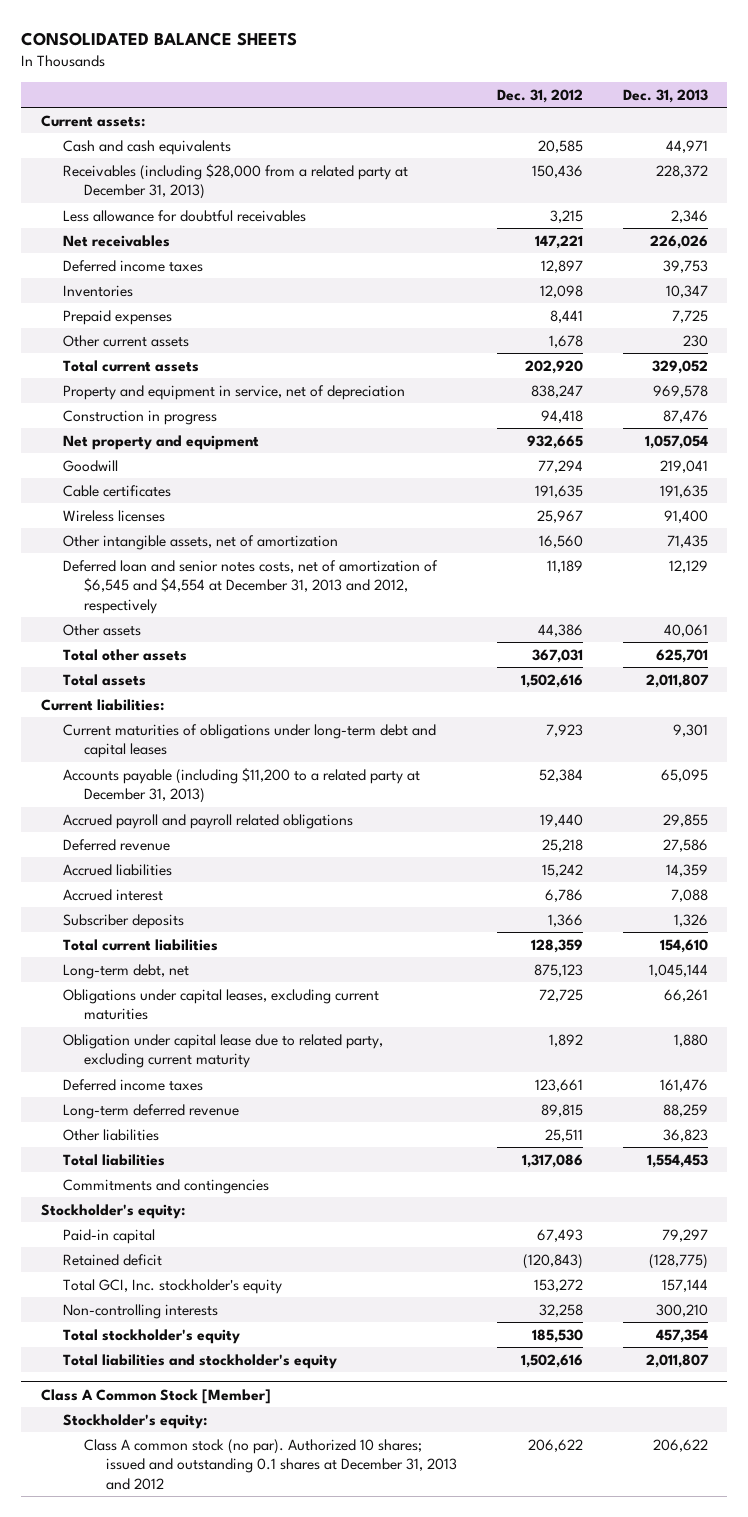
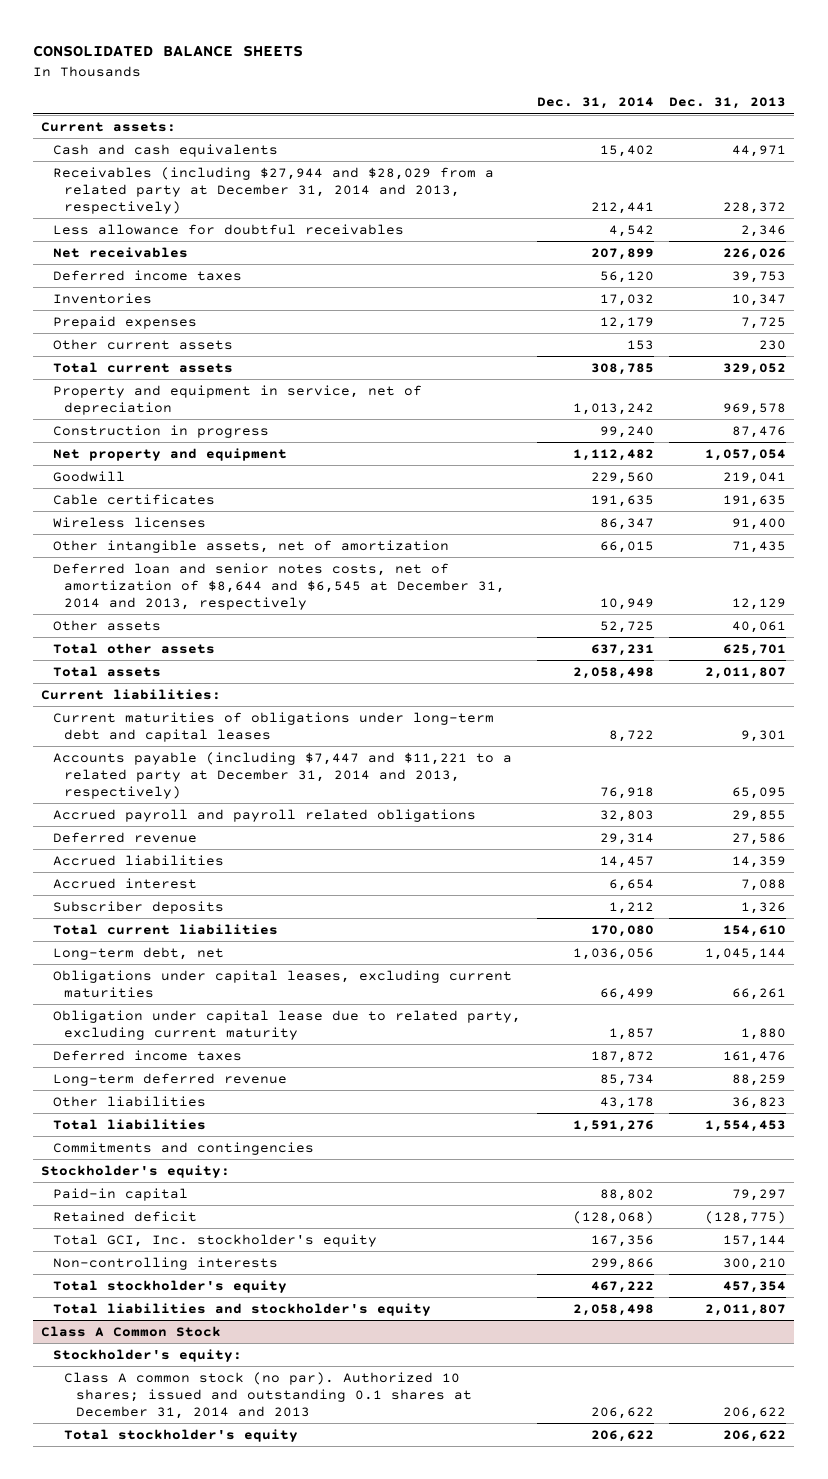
- | Dec. 31, 2012 | Dec. 31, 2013
+ | Dec. 31, 2014 | Dec. 31, 2013
- Receivables (including $28,000 from a related party at December 31, 2013) | 150,436 | 228,372
+ Receivables (including $27,944 and $28,029 from a related party at December 31, 2014 and 2013, respectively) | 212,441 | 228,372
- Deferred loan and senior notes costs, net of amortization of $6,545 and $4,554 at December 31, 2013 and 2012, respectively | 11,189 | 12,129
+ Deferred loan and senior notes costs, net of amortization of $8,644 and $6,545 at December 31, 2014 and 2013, respectively | 10,949 | 12,129
- Accounts payable (including $11,200 to a related party at December 31, 2013) | 52,384 | 65,095
+ Accounts payable (including $7,447 and $11,221 to a related party at December 31, 2014 and 2013, respectively) | 76,918 | 65,095
- Class A Common Stock [Member]
+ Class A Common Stock
- Class A common stock (no par). Authorized 10 shares; issued and outstanding 0.1 shares at December 31, 2013 and 2012 | 206,622 | 206,622
+ Class A common stock (no par). Authorized 10 shares; issued and outstanding 0.1 shares at December 31, 2014 and 2013 | 206,622 | 206,622
+ Total stockholder's equity | 206,622 | 206,622

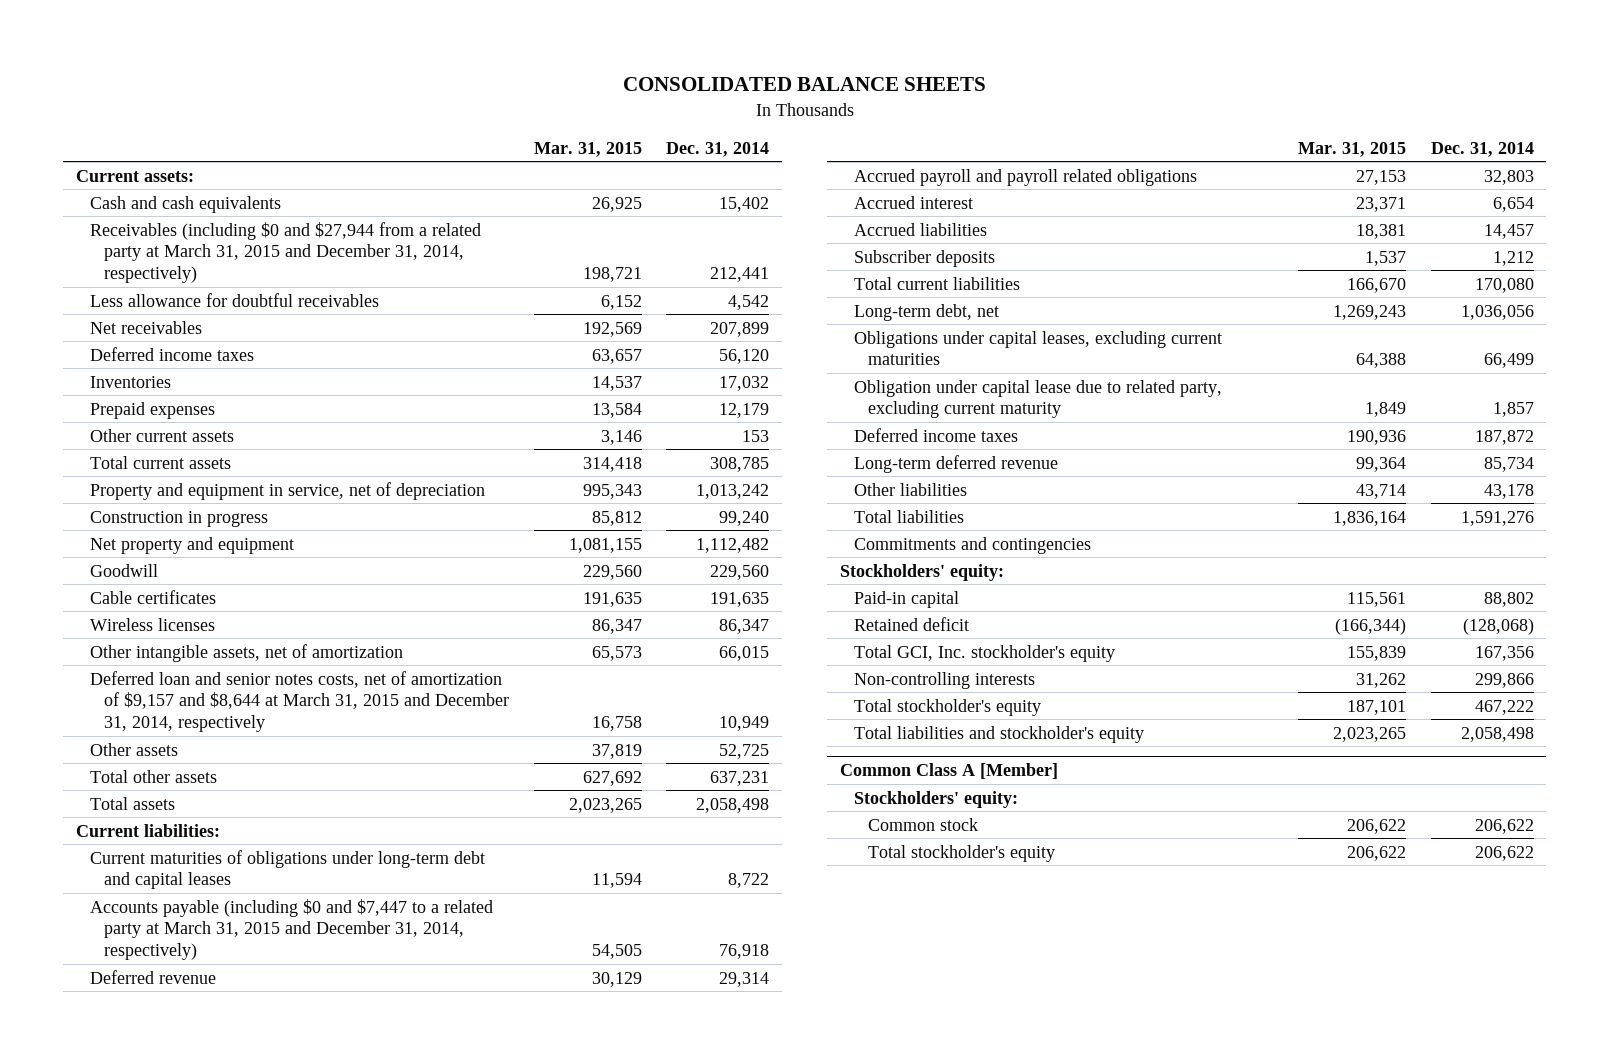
- | Dec. 31, 2014 | Dec. 31, 2013
+ | Mar. 31, 2015 | Dec. 31, 2014
- Receivables (including $27,944 and $28,029 from a related party at December 31, 2014 and 2013, respectively) | 212,441 | 228,372
+ Receivables (including $0 and $27,944 from a related party at March 31, 2015 and December 31, 2014, respectively) | 198,721 | 212,441
- Deferred loan and senior notes costs, net of amortization of $8,644 and $6,545 at December 31, 2014 and 2013, respectively | 10,949 | 12,129
+ Deferred loan and senior notes costs, net of amortization of $9,157 and $8,644 at March 31, 2015 and December 31, 2014, respectively | 16,758 | 10,949
- Accounts payable (including $7,447 and $11,221 to a related party at December 31, 2014 and 2013, respectively) | 76,918 | 65,095
+ Accounts payable (including $0 and $7,447 to a related party at March 31, 2015 and December 31, 2014, respectively) | 54,505 | 76,918
moved down: Accrued payroll and payroll related obligations | 27,153 | 32,803
moved down: Accrued liabilities | 18,381 | 14,457
- Stockholder's equity:
+ Stockholders' equity:
- Class A Common Stock
- Stockholder's equity:
- Class A common stock (no par). Authorized 10 shares; issued and outstanding 0.1 shares at December 31, 2014 and 2013 | 206,622 | 206,622
+ Common Class A [Member]
+ Stockholders' equity:
+ Common stock | 206,622 | 206,622

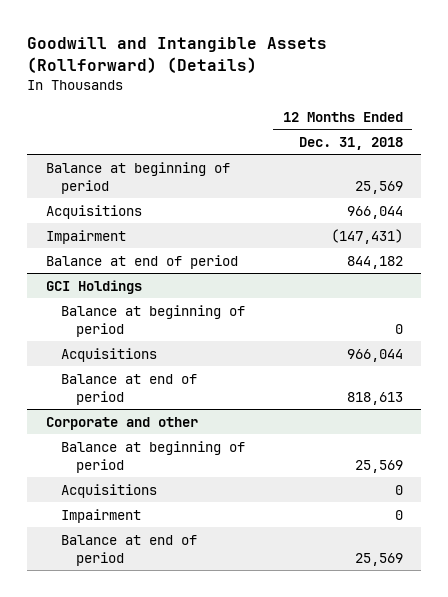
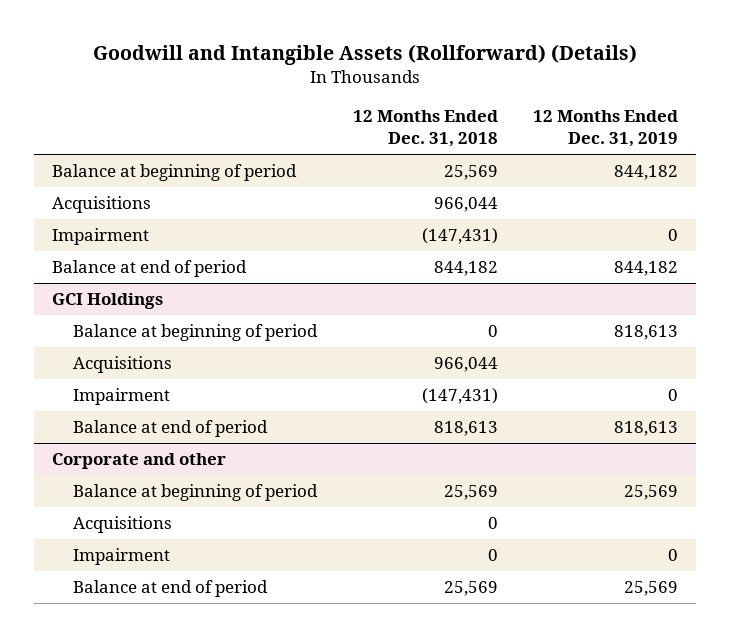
- | 12 Months Ended Dec. 31, 2018
+ | 12 Months Ended Dec. 31, 2018 | 12 Months Ended Dec. 31, 2019
@ GCI Holdings
+ Impairment | (147,431) | 0

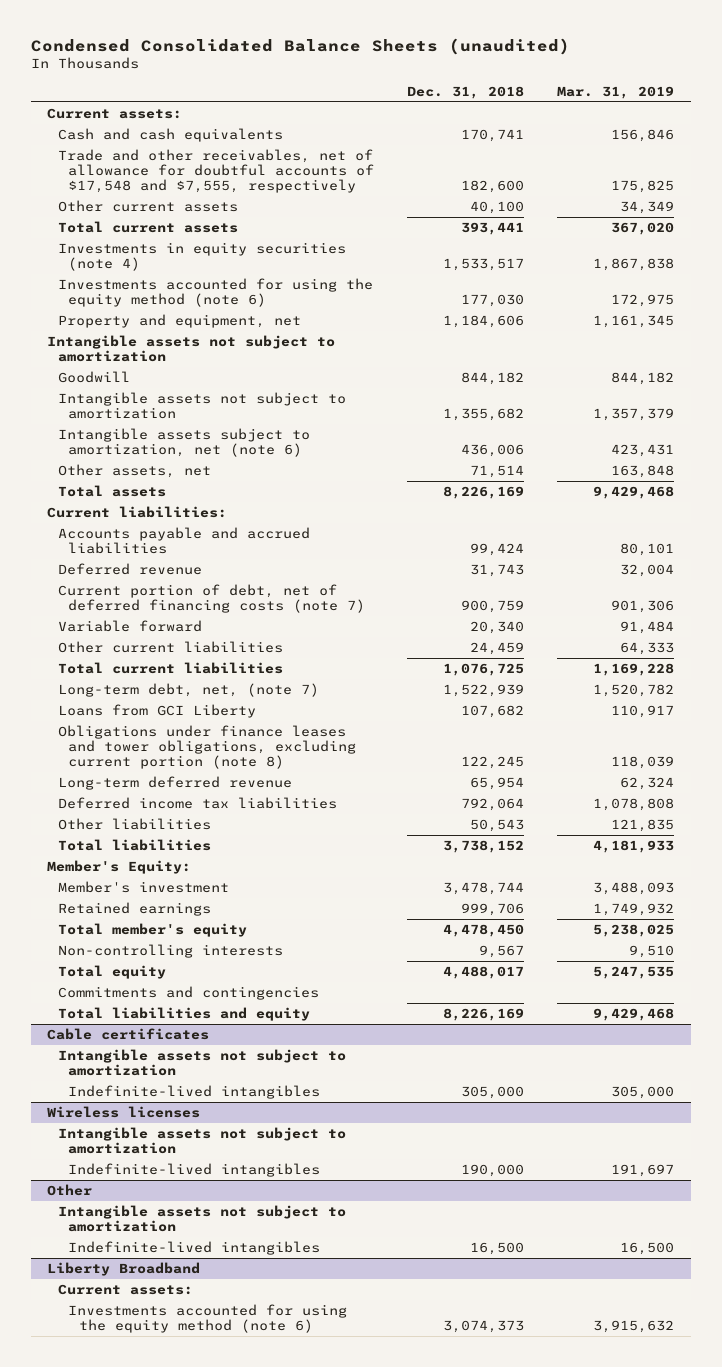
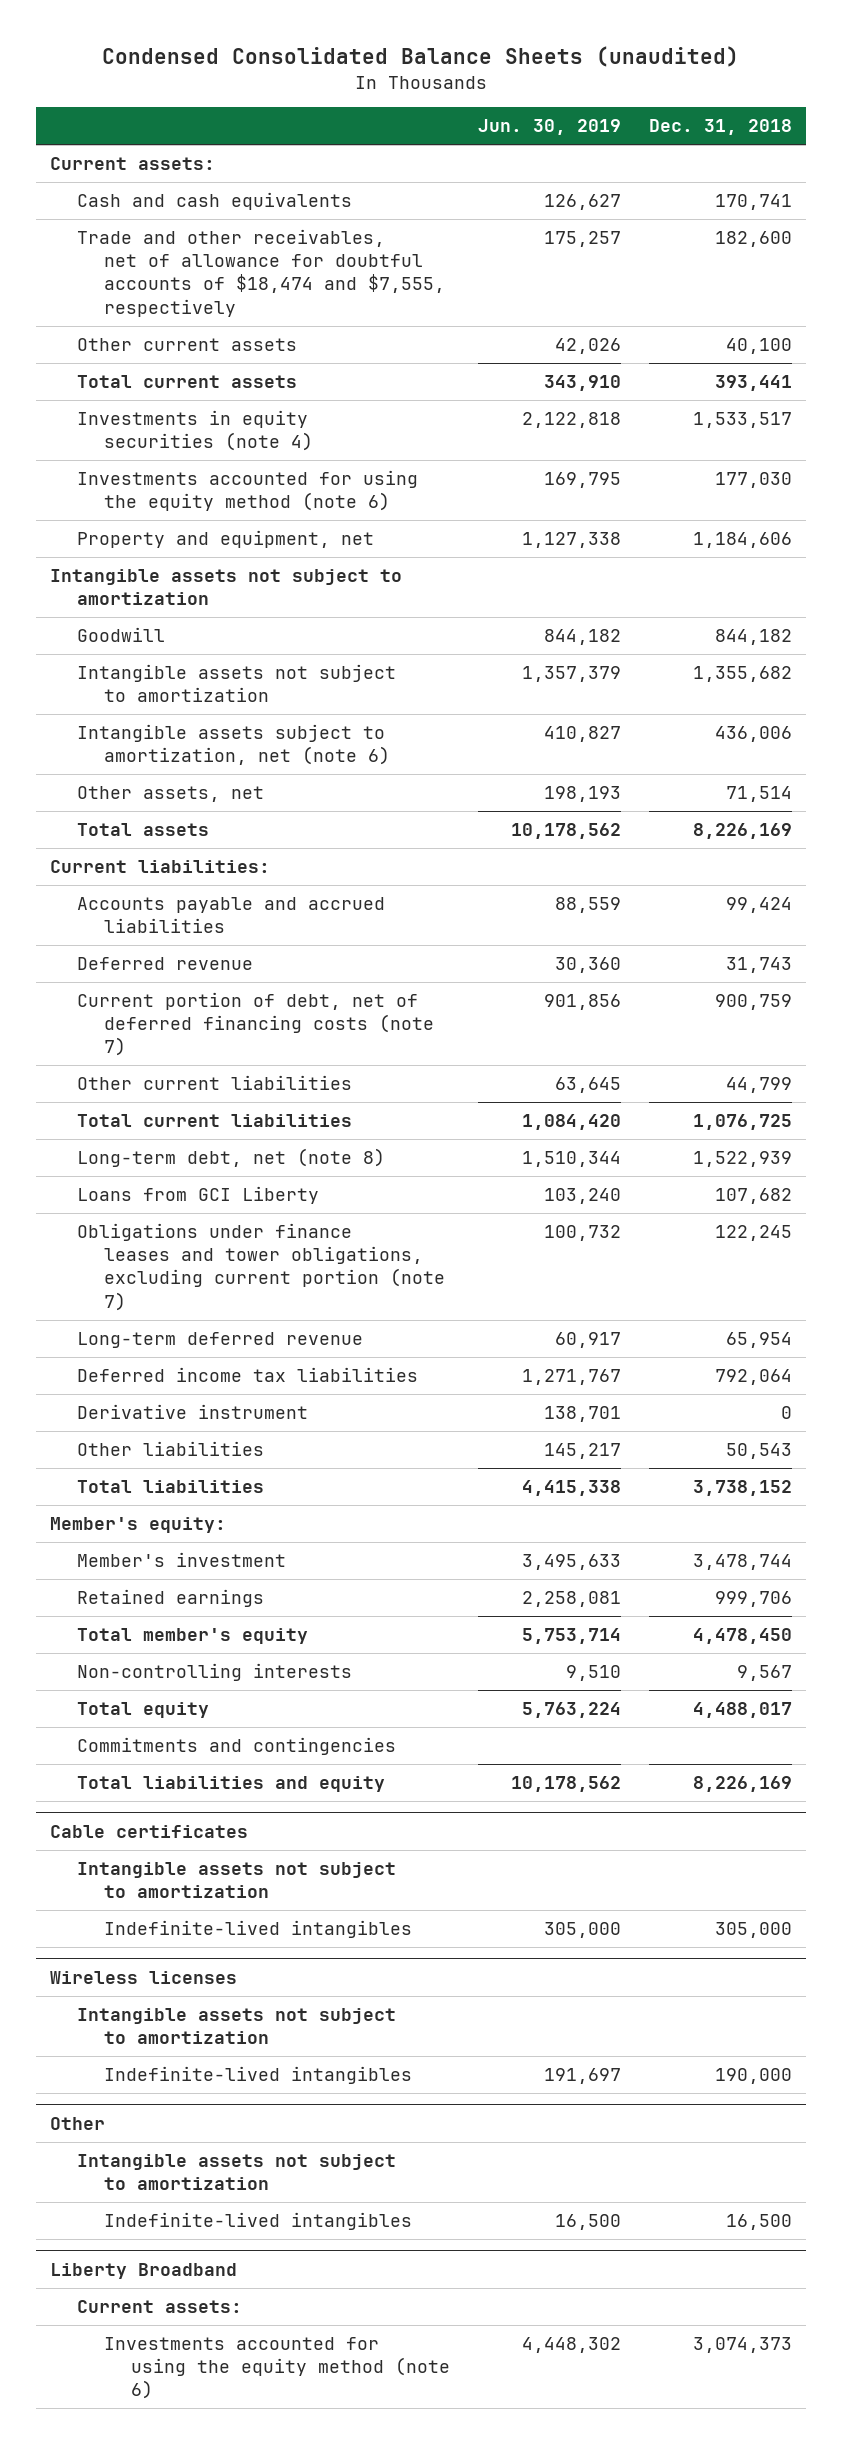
- | Dec. 31, 2018 | Mar. 31, 2019
+ | Jun. 30, 2019 | Dec. 31, 2018
- Trade and other receivables, net of allowance for doubtful accounts of $17,548 and $7,555, respectively | 182,600 | 175,825
+ Trade and other receivables, net of allowance for doubtful accounts of $18,474 and $7,555, respectively | 175,257 | 182,600
- Variable forward | 20,340 | 91,484
- Other current liabilities | 24,459 | 64,333
+ Other current liabilities | 63,645 | 44,799
- Long-term debt, net, (note 7) | 1,522,939 | 1,520,782
+ Long-term debt, net (note 8) | 1,510,344 | 1,522,939
- Obligations under finance leases and tower obligations, excluding current portion (note 8) | 122,245 | 118,039
+ Obligations under finance leases and tower obligations, excluding current portion (note 7) | 100,732 | 122,245
+ Derivative instrument | 138,701 | 0
- Member's Equity:
+ Member's equity:

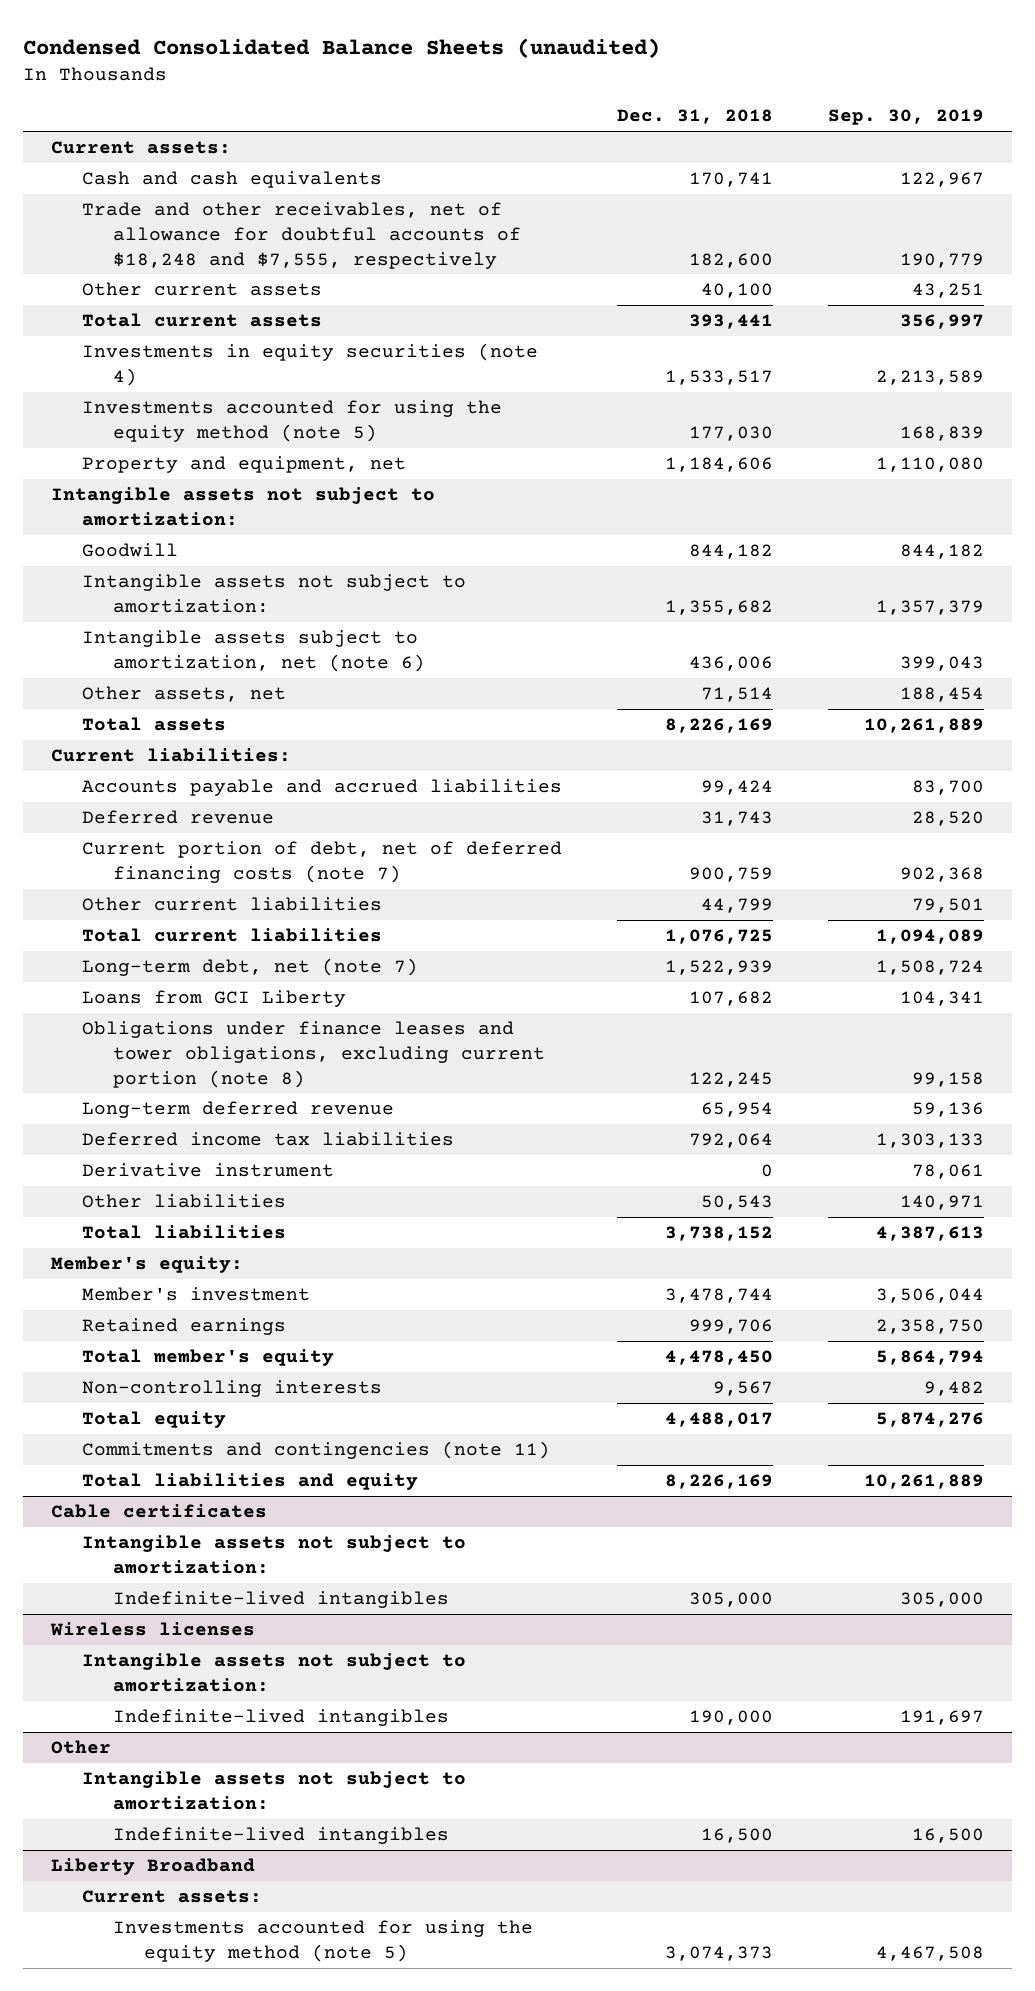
- | Jun. 30, 2019 | Dec. 31, 2018
+ | Dec. 31, 2018 | Sep. 30, 2019
- Trade and other receivables, net of allowance for doubtful accounts of $18,474 and $7,555, respectively | 175,257 | 182,600
+ Trade and other receivables, net of allowance for doubtful accounts of $18,248 and $7,555, respectively | 182,600 | 190,779
- Investments accounted for using the equity method (note 6) | 169,795 | 177,030
+ Investments accounted for using the equity method (note 5) | 177,030 | 168,839
- Intangible assets not subject to amortization
+ Intangible assets not subject to amortization:
- Intangible assets not subject to amortization | 1,357,379 | 1,355,682
+ Intangible assets not subject to amortization: | 1,355,682 | 1,357,379
- Long-term debt, net (note 8) | 1,510,344 | 1,522,939
+ Long-term debt, net (note 7) | 1,522,939 | 1,508,724
- Obligations under finance leases and tower obligations, excluding current portion (note 7) | 100,732 | 122,245
+ Obligations under finance leases and tower obligations, excluding current portion (note 8) | 122,245 | 99,158
- Commitments and contingencies
+ Commitments and contingencies (note 11)
@ Cable certificates
- Intangible assets not subject to amortization
+ Intangible assets not subject to amortization:
@ Wireless licenses
- Intangible assets not subject to amortization
+ Intangible assets not subject to amortization:
@ Other
- Intangible assets not subject to amortization
+ Intangible assets not subject to amortization:
@ Liberty Broadband
- Investments accounted for using the equity method (note 6) | 4,448,302 | 3,074,373
+ Investments accounted for using the equity method (note 5) | 3,074,373 | 4,467,508

